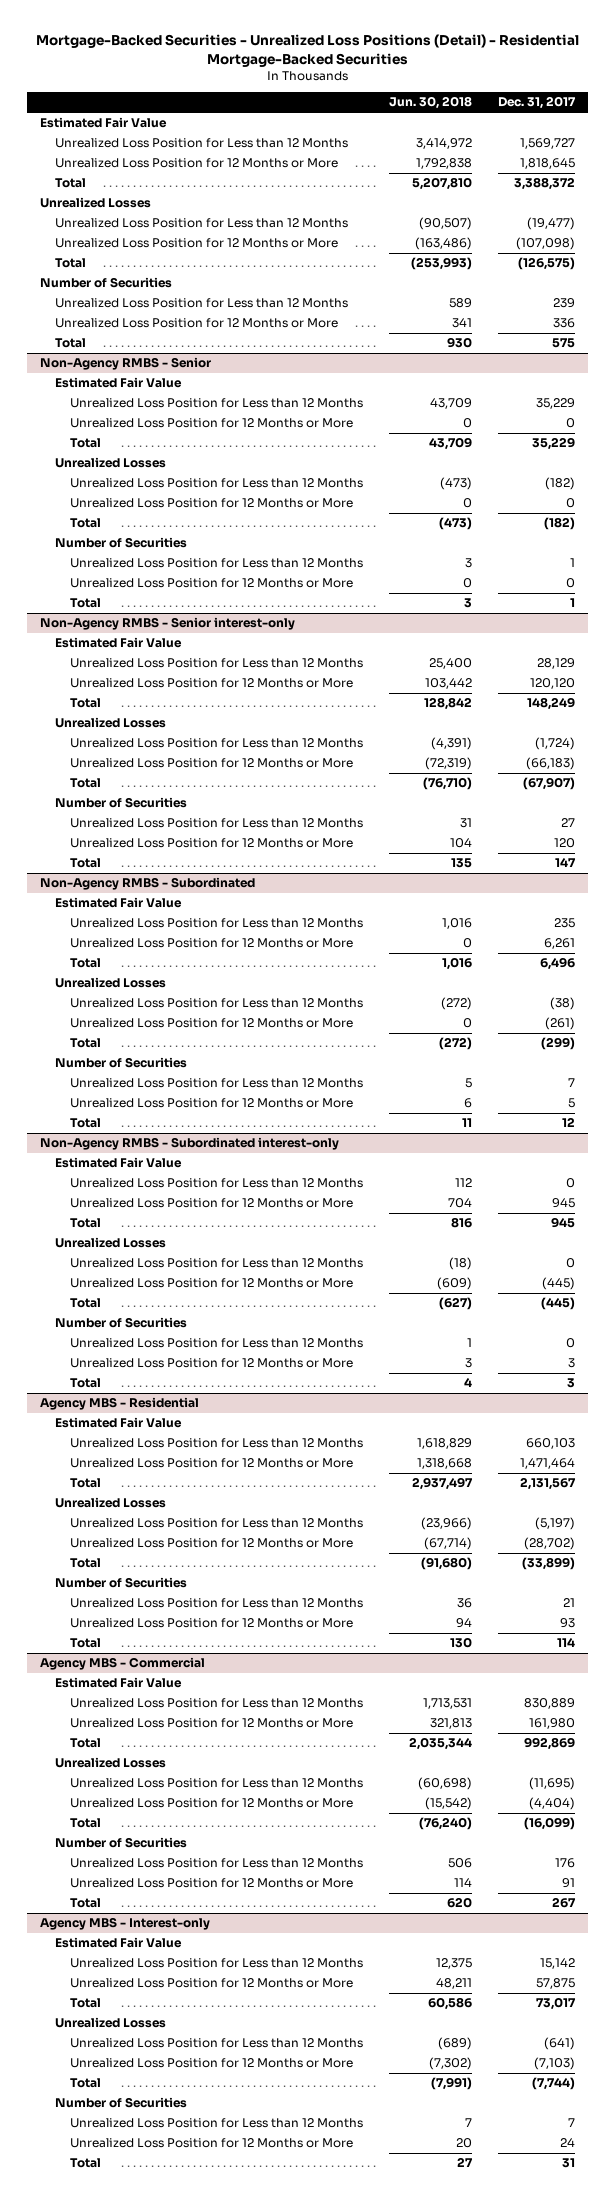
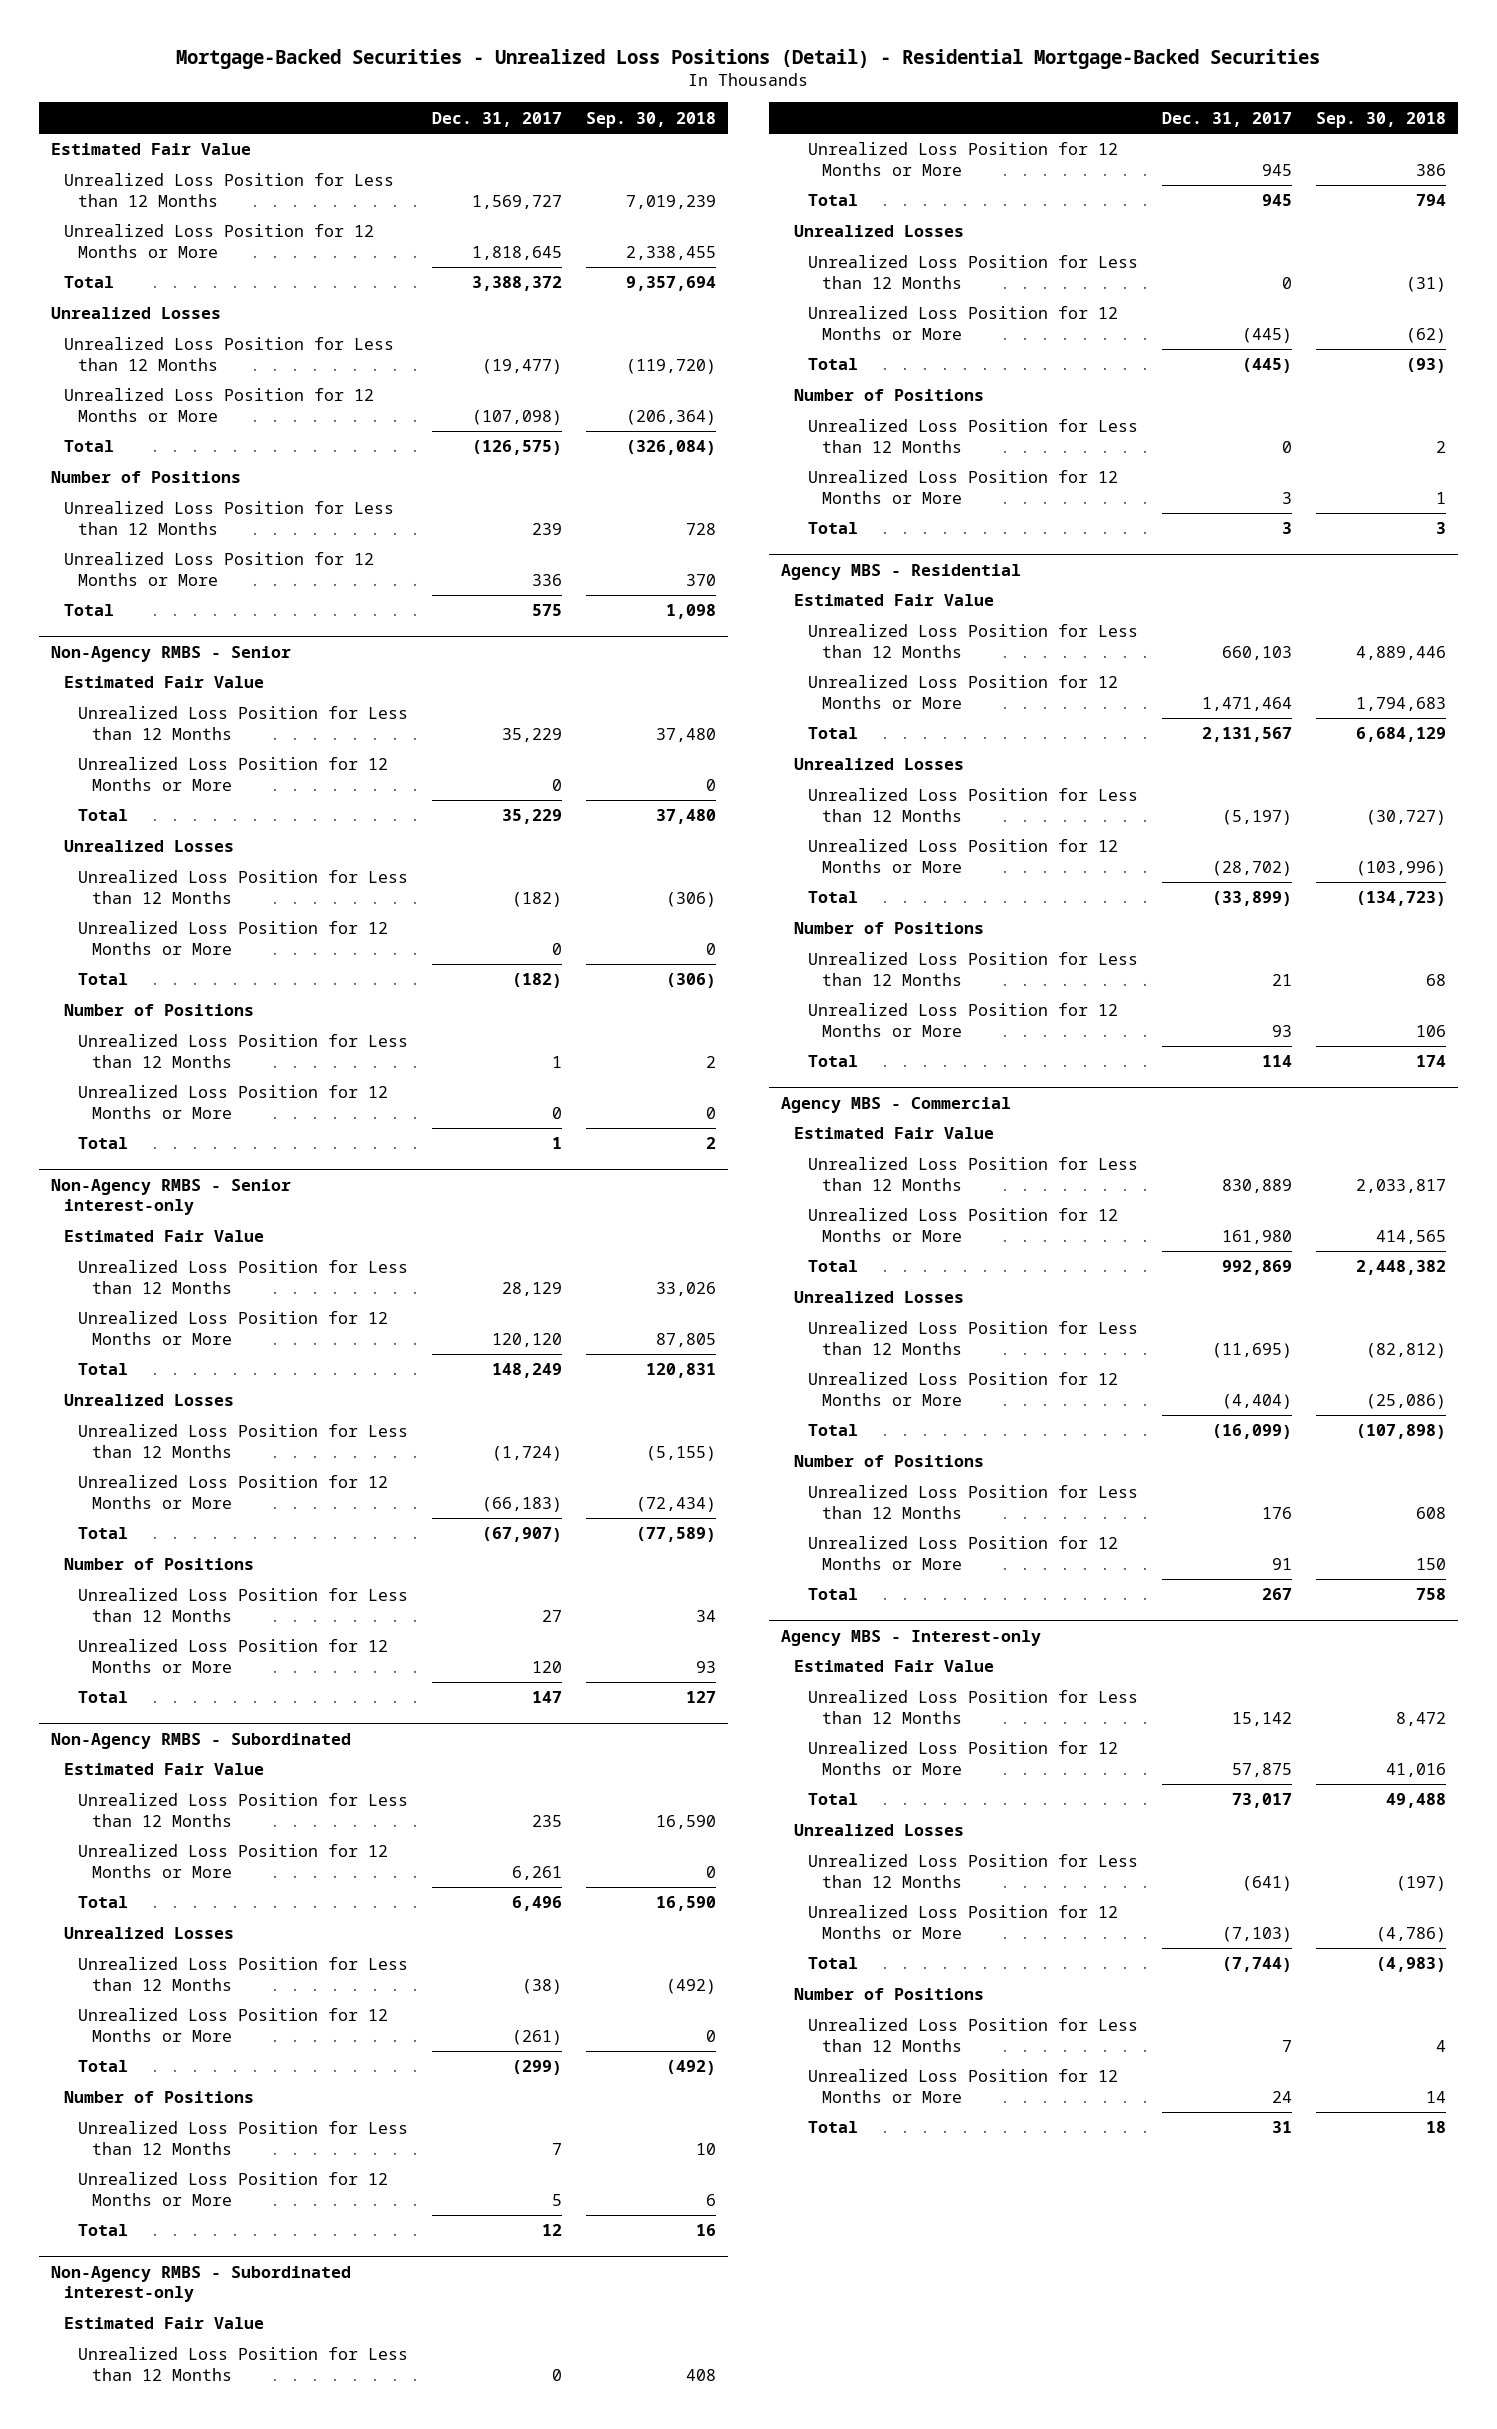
- | Jun. 30, 2018 | Dec. 31, 2017
+ | Dec. 31, 2017 | Sep. 30, 2018
- Number of Securities
+ Number of Positions
@ Non-Agency RMBS - Senior
- Number of Securities
+ Number of Positions
@ Non-Agency RMBS - Senior interest-only
- Number of Securities
+ Number of Positions
@ Non-Agency RMBS - Subordinated
- Number of Securities
+ Number of Positions
@ Non-Agency RMBS - Subordinated interest-only
- Number of Securities
+ Number of Positions
@ Agency MBS - Residential
- Number of Securities
+ Number of Positions
@ Agency MBS - Commercial
- Number of Securities
+ Number of Positions
@ Agency MBS - Interest-only
- Number of Securities
+ Number of Positions

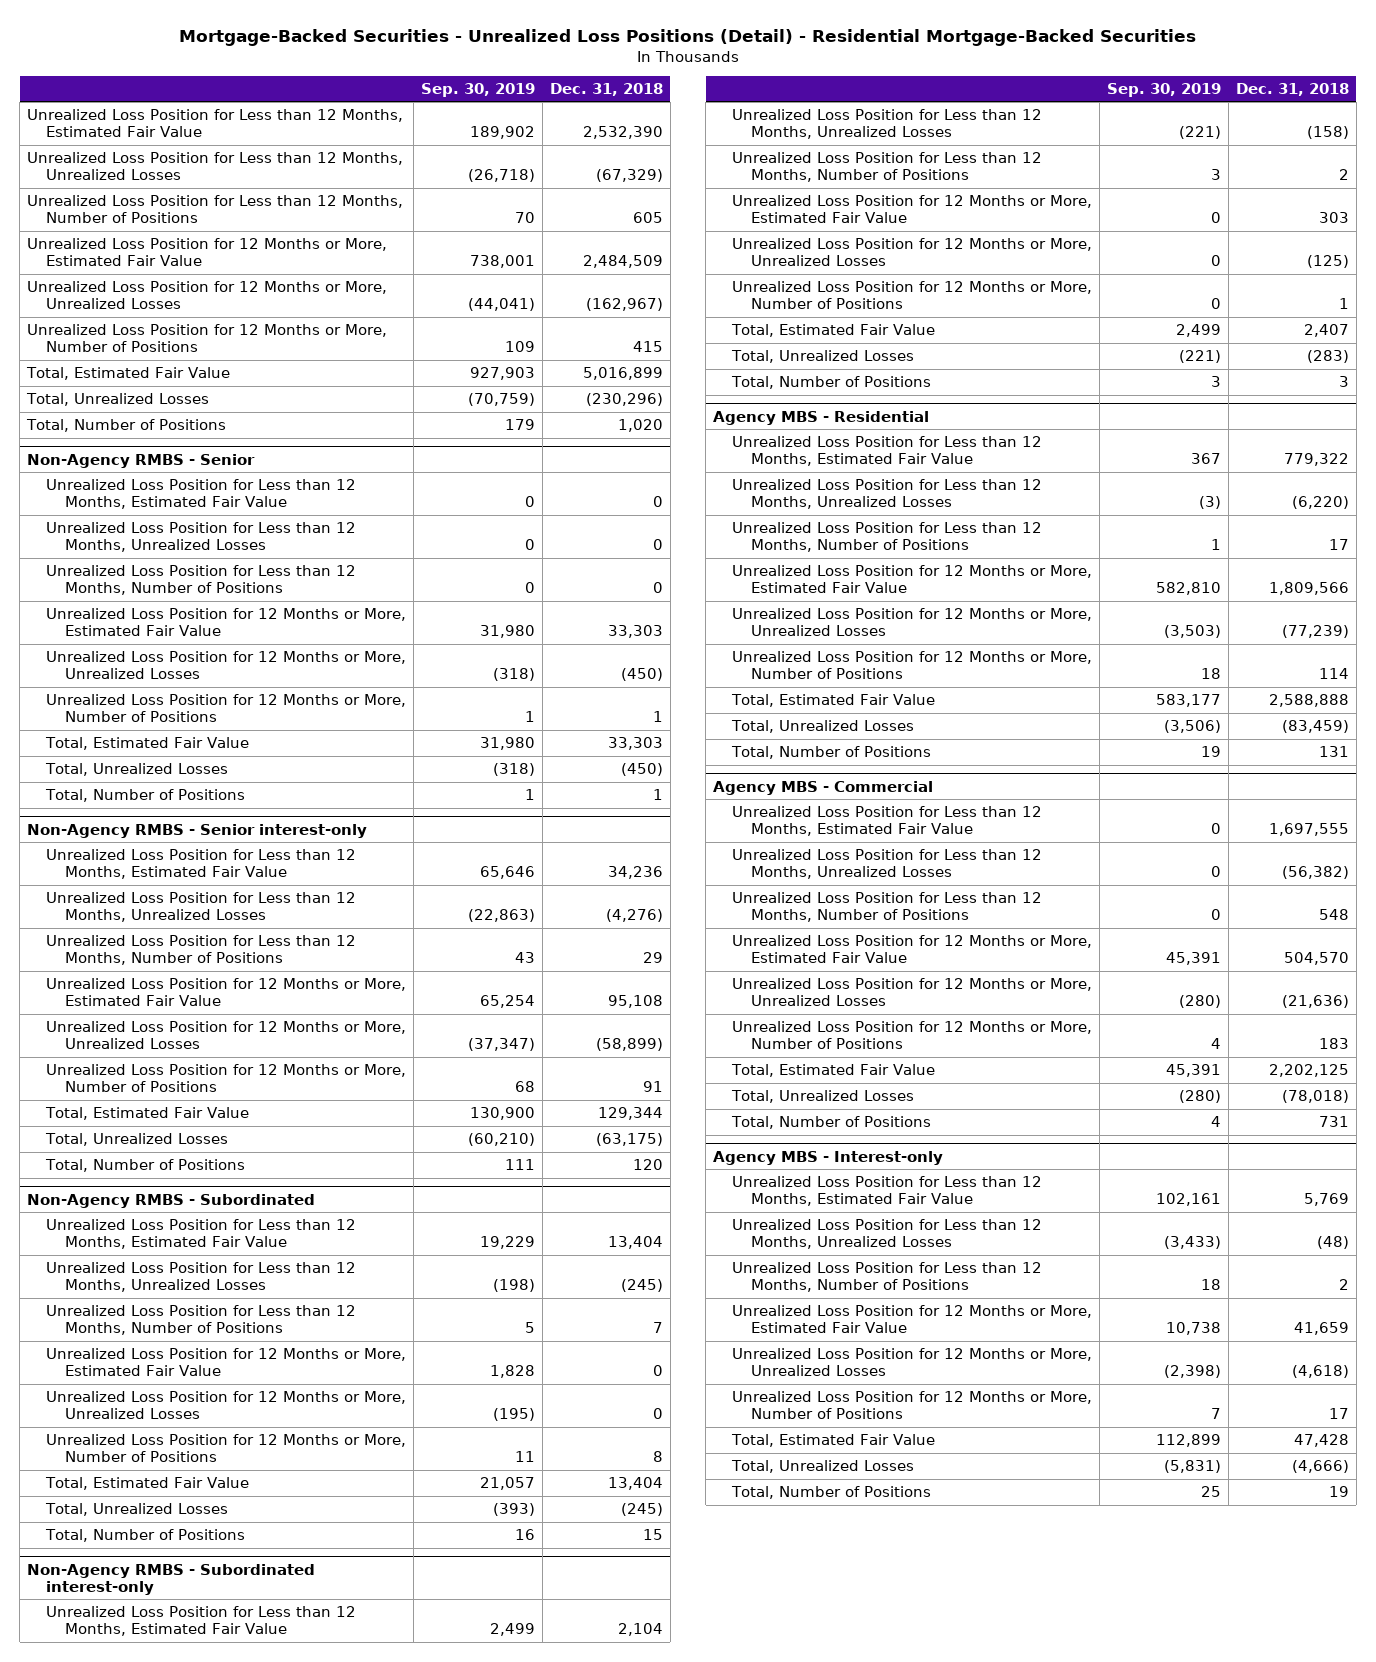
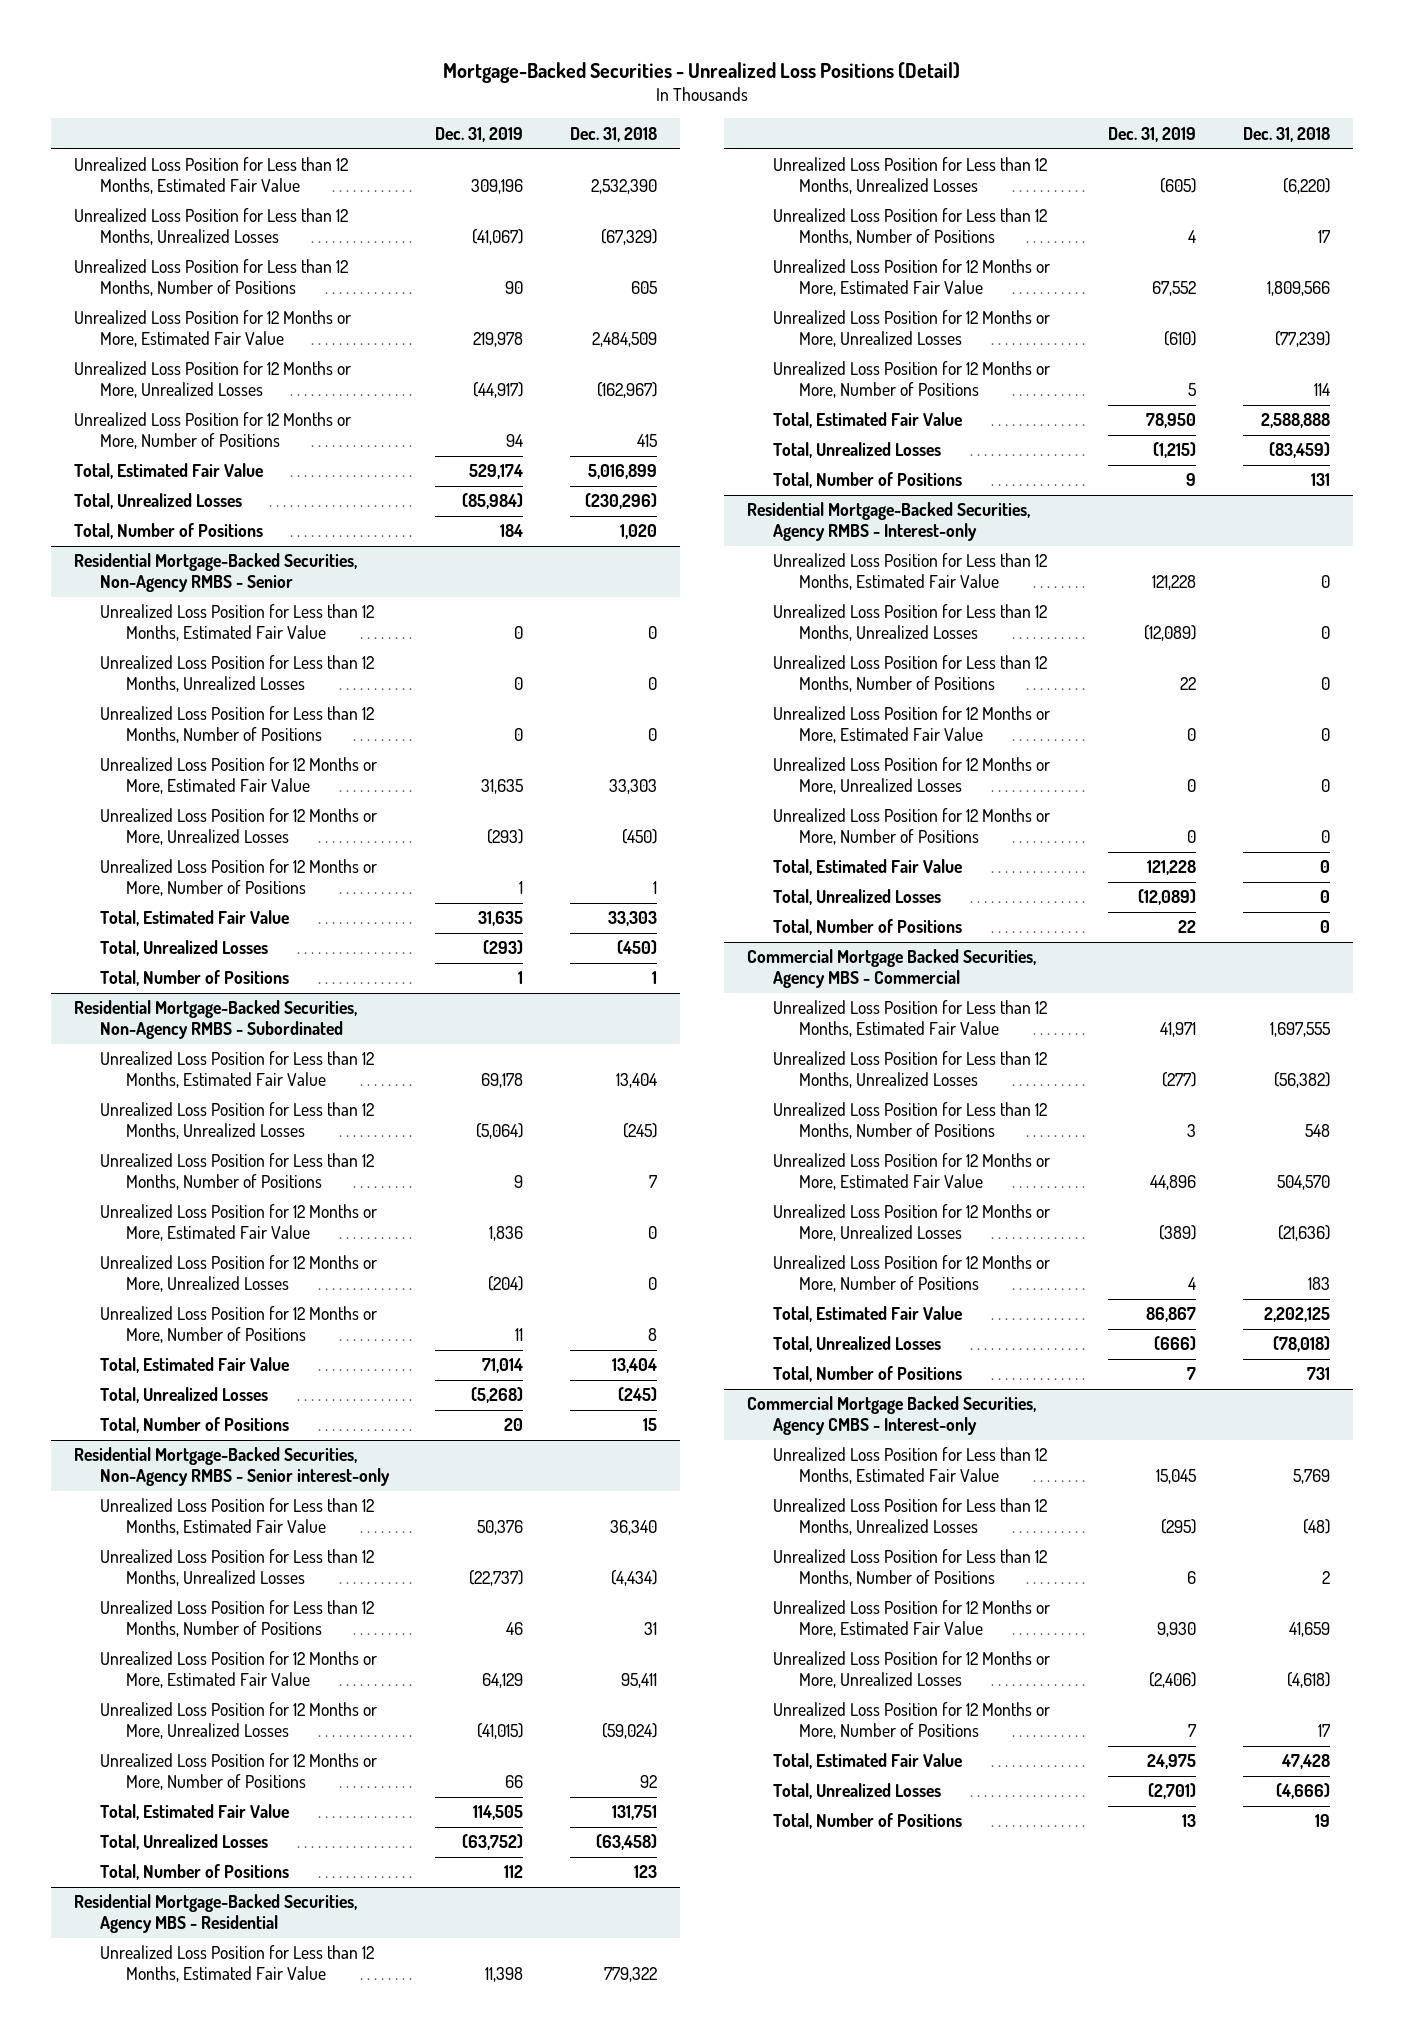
- Mortgage-Backed Securities - Unrealized Loss Positions (Detail) - Residential Mortgage-Backed Securities
+ Mortgage-Backed Securities - Unrealized Loss Positions (Detail)
- | Sep. 30, 2019 | Dec. 31, 2018
+ | Dec. 31, 2019 | Dec. 31, 2018
- Non-Agency RMBS - Senior
+ Residential Mortgage-Backed Securities, Non-Agency RMBS - Senior
- Non-Agency RMBS - Senior interest-only
- Unrealized Loss Position for Less than 12 Months, Estimated Fair Value | 65,646 | 34,236
- Unrealized Loss Position for Less than 12 Months, Unrealized Losses | (22,863) | (4,276)
- Unrealized Loss Position for Less than 12 Months, Number of Positions | 43 | 29
- Unrealized Loss Position for 12 Months or More, Estimated Fair Value | 65,254 | 95,108
- Unrealized Loss Position for 12 Months or More, Unrealized Losses | (37,347) | (58,899)
- Unrealized Loss Position for 12 Months or More, Number of Positions | 68 | 91
- Total, Estimated Fair Value | 130,900 | 129,344
- Total, Unrealized Losses | (60,210) | (63,175)
- Total, Number of Positions | 111 | 120
- Non-Agency RMBS - Subordinated
+ Residential Mortgage-Backed Securities, Non-Agency RMBS - Subordinated
- Non-Agency RMBS - Subordinated interest-only
- Unrealized Loss Position for Less than 12 Months, Estimated Fair Value | 2,499 | 2,104
- Unrealized Loss Position for Less than 12 Months, Unrealized Losses | (221) | (158)
- Unrealized Loss Position for Less than 12 Months, Number of Positions | 3 | 2
- Unrealized Loss Position for 12 Months or More, Estimated Fair Value | 0 | 303
- Unrealized Loss Position for 12 Months or More, Unrealized Losses | 0 | (125)
- Unrealized Loss Position for 12 Months or More, Number of Positions | 0 | 1
- Total, Estimated Fair Value | 2,499 | 2,407
- Total, Unrealized Losses | (221) | (283)
- Total, Number of Positions | 3 | 3
- Agency MBS - Residential
+ Residential Mortgage-Backed Securities, Non-Agency RMBS - Senior interest-only
+ Unrealized Loss Position for Less than 12 Months, Estimated Fair Value | 50,376 | 36,340
+ Unrealized Loss Position for Less than 12 Months, Unrealized Losses | (22,737) | (4,434)
+ Unrealized Loss Position for Less than 12 Months, Number of Positions | 46 | 31
+ Unrealized Loss Position for 12 Months or More, Estimated Fair Value | 64,129 | 95,411
+ Unrealized Loss Position for 12 Months or More, Unrealized Losses | (41,015) | (59,024)
+ Unrealized Loss Position for 12 Months or More, Number of Positions | 66 | 92
+ Total, Estimated Fair Value | 114,505 | 131,751
+ Total, Unrealized Losses | (63,752) | (63,458)
+ Total, Number of Positions | 112 | 123
+ Residential Mortgage-Backed Securities, Agency MBS - Residential
- Agency MBS - Commercial
+ Residential Mortgage-Backed Securities, Agency RMBS - Interest-only
+ Unrealized Loss Position for Less than 12 Months, Estimated Fair Value | 121,228 | 0
+ Unrealized Loss Position for Less than 12 Months, Unrealized Losses | (12,089) | 0
+ Unrealized Loss Position for Less than 12 Months, Number of Positions | 22 | 0
+ Unrealized Loss Position for 12 Months or More, Estimated Fair Value | 0 | 0
+ Unrealized Loss Position for 12 Months or More, Unrealized Losses | 0 | 0
+ Unrealized Loss Position for 12 Months or More, Number of Positions | 0 | 0
+ Total, Estimated Fair Value | 121,228 | 0
+ Total, Unrealized Losses | (12,089) | 0
+ Total, Number of Positions | 22 | 0
+ Commercial Mortgage Backed Securities, Agency MBS - Commercial
- Agency MBS - Interest-only
+ Commercial Mortgage Backed Securities, Agency CMBS - Interest-only

